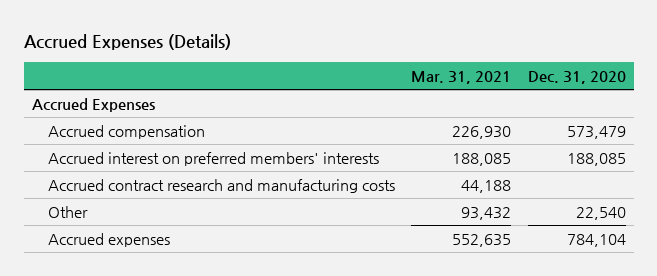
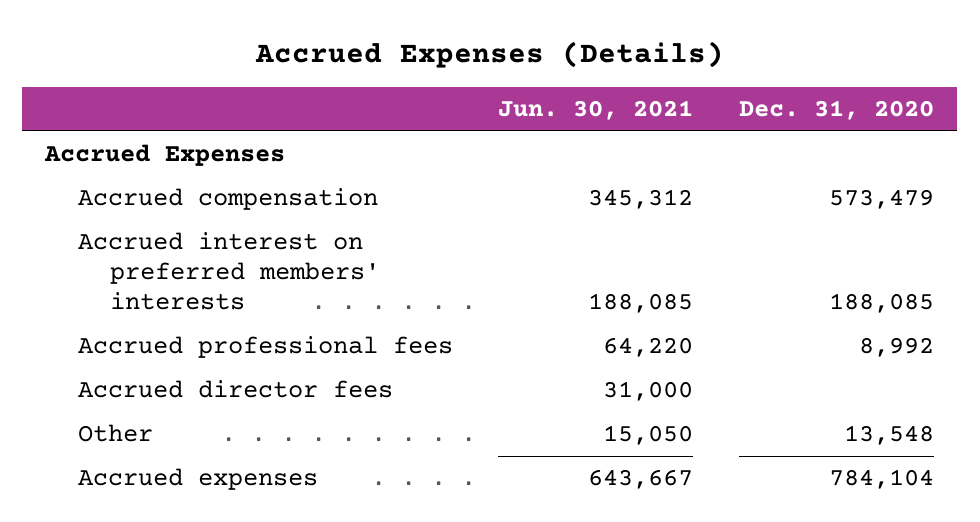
- | Mar. 31, 2021 | Dec. 31, 2020
+ | Jun. 30, 2021 | Dec. 31, 2020
- Accrued contract research and manufacturing costs | 44,188 |
- Other | 93,432 | 22,540
+ Accrued professional fees | 64,220 | 8,992
+ Accrued director fees | 31,000 |
+ Other | 15,050 | 13,548

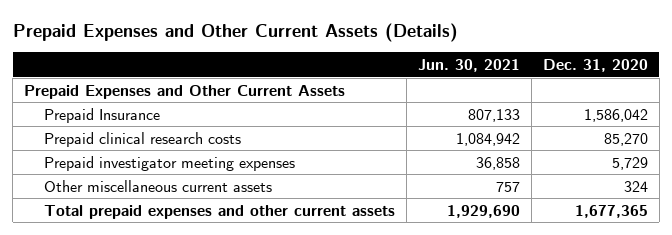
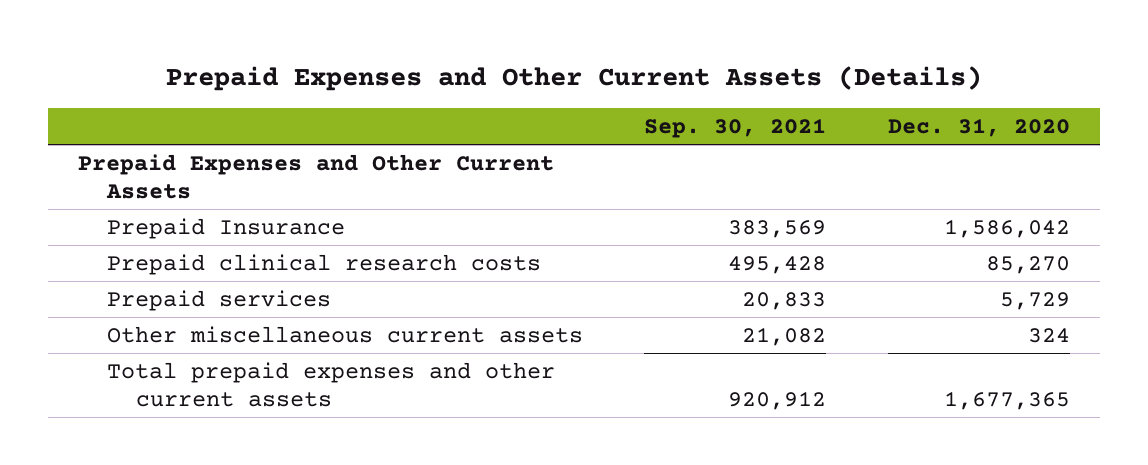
- | Jun. 30, 2021 | Dec. 31, 2020
+ | Sep. 30, 2021 | Dec. 31, 2020
- Prepaid investigator meeting expenses | 36,858 | 5,729
+ Prepaid services | 20,833 | 5,729

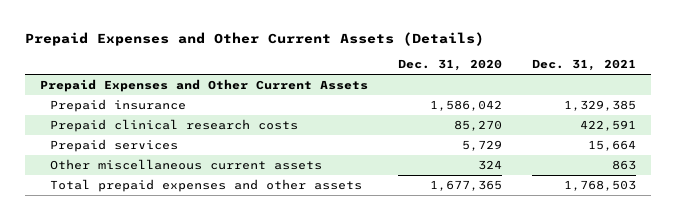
- | Sep. 30, 2021 | Dec. 31, 2020
+ | Dec. 31, 2020 | Dec. 31, 2021
- Prepaid Insurance | 383,569 | 1,586,042
+ Prepaid insurance | 1,586,042 | 1,329,385
- Total prepaid expenses and other current assets | 920,912 | 1,677,365
+ Total prepaid expenses and other assets | 1,677,365 | 1,768,503

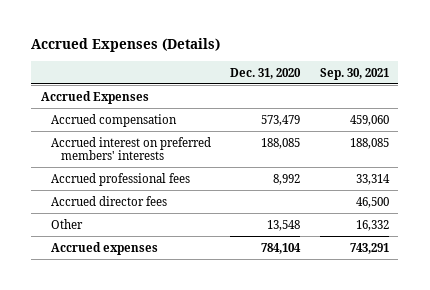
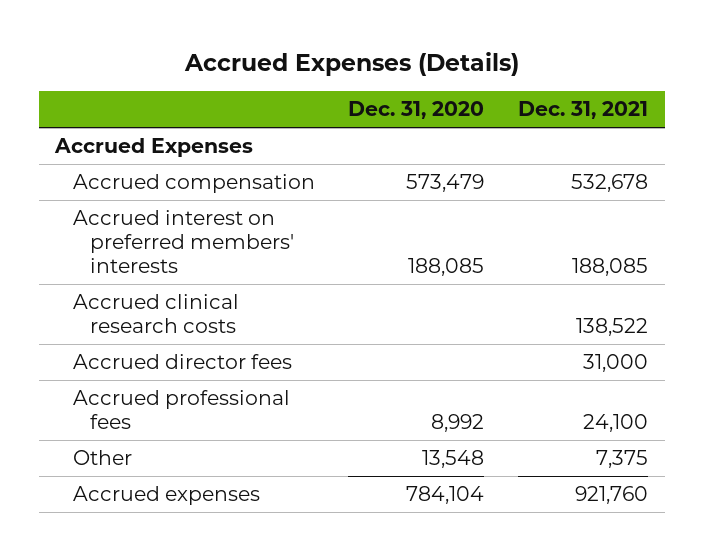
- | Dec. 31, 2020 | Sep. 30, 2021
+ | Dec. 31, 2020 | Dec. 31, 2021
+ Accrued clinical research costs | | 138,522
moved down: Accrued professional fees | 8,992 | 24,100

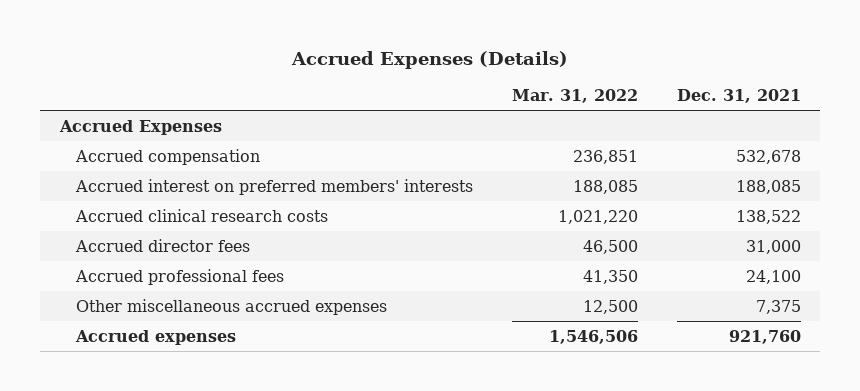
- | Dec. 31, 2020 | Dec. 31, 2021
+ | Mar. 31, 2022 | Dec. 31, 2021
- Other | 13,548 | 7,375
+ Other miscellaneous accrued expenses | 12,500 | 7,375

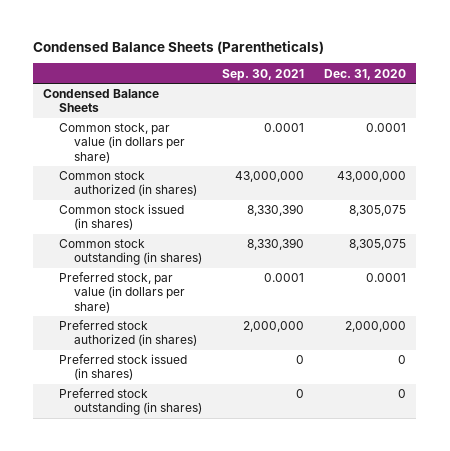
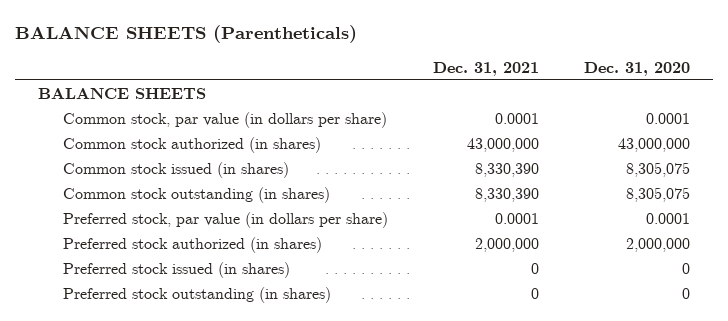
- Condensed Balance Sheets (Parentheticals)
+ BALANCE SHEETS (Parentheticals)
- | Sep. 30, 2021 | Dec. 31, 2020
+ | Dec. 31, 2021 | Dec. 31, 2020
- Condensed Balance Sheets
+ BALANCE SHEETS

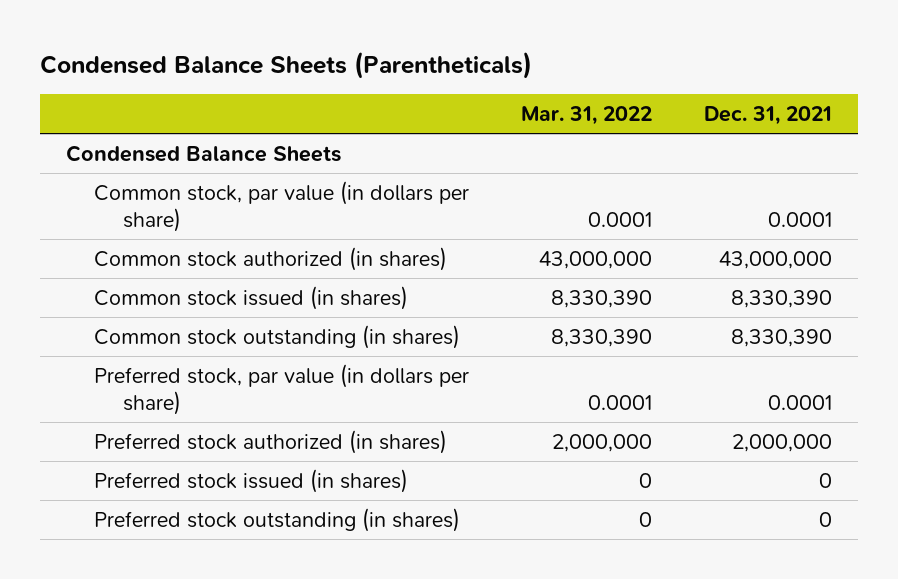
- BALANCE SHEETS (Parentheticals)
+ Condensed Balance Sheets (Parentheticals)
- | Dec. 31, 2021 | Dec. 31, 2020
+ | Mar. 31, 2022 | Dec. 31, 2021
- BALANCE SHEETS
+ Condensed Balance Sheets

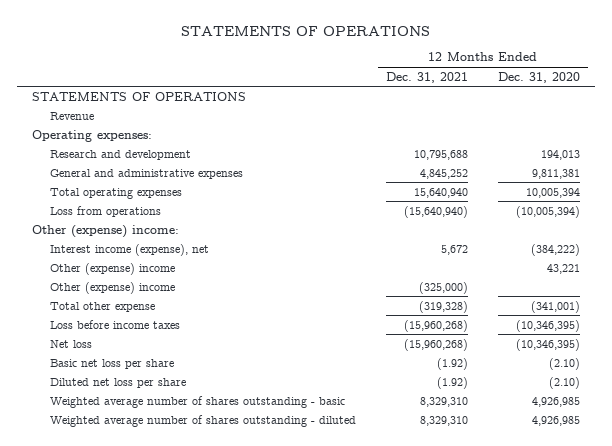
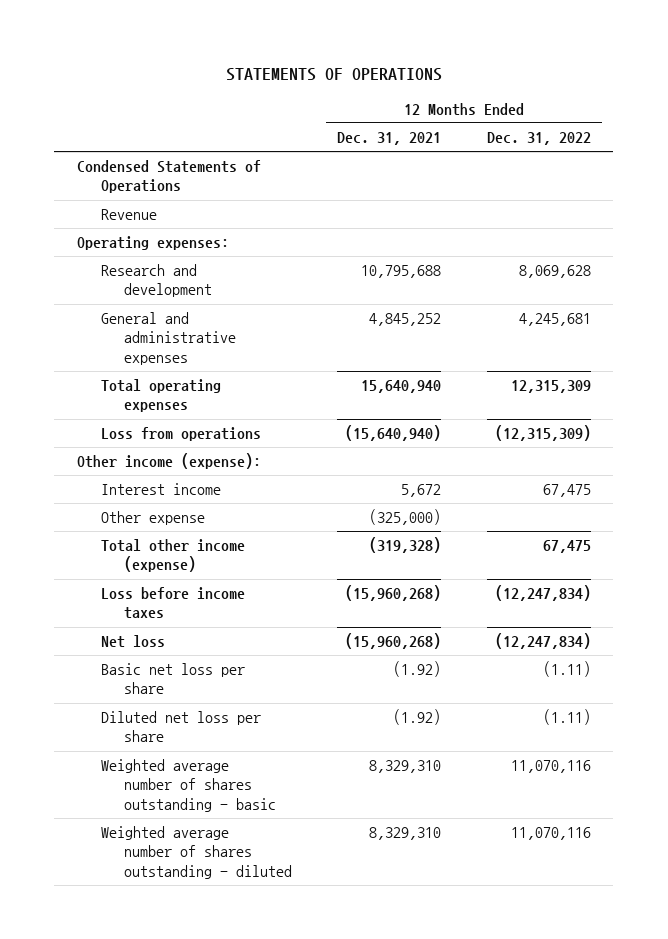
- | 12 Months Ended Dec. 31, 2021 | 12 Months Ended Dec. 31, 2020
+ | 12 Months Ended Dec. 31, 2021 | 12 Months Ended Dec. 31, 2022
- STATEMENTS OF OPERATIONS
+ Condensed Statements of Operations
- Other (expense) income:
- Interest income (expense), net | 5,672 | (384,222)
- Other (expense) income | | 43,221
- Other (expense) income | (325,000) |
- Total other expense | (319,328) | (341,001)
+ Other income (expense):
+ Interest income | 5,672 | 67,475
+ Other expense | (325,000) |
+ Total other income (expense) | (319,328) | 67,475

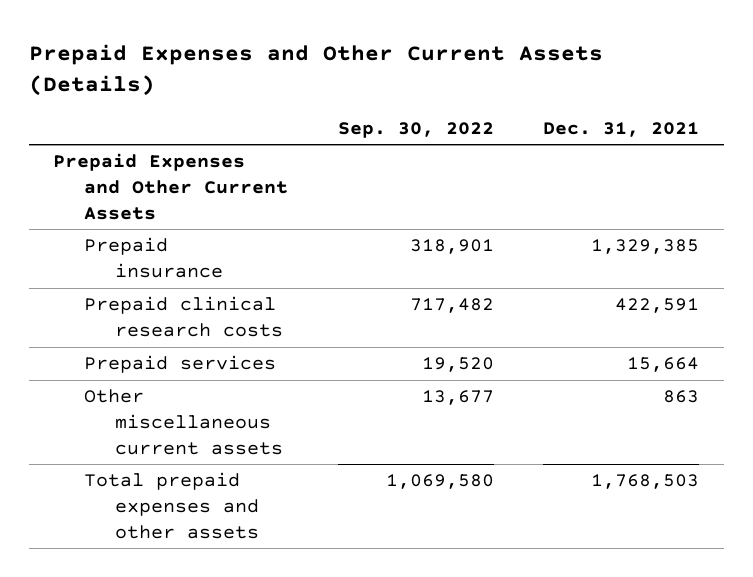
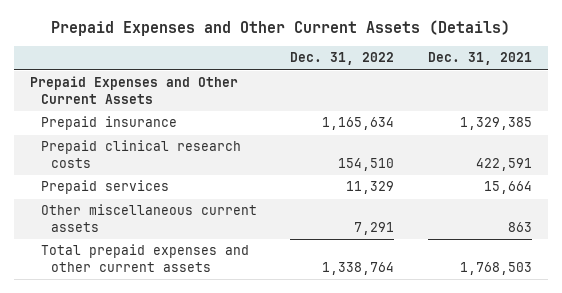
- | Sep. 30, 2022 | Dec. 31, 2021
+ | Dec. 31, 2022 | Dec. 31, 2021
- Total prepaid expenses and other assets | 1,069,580 | 1,768,503
+ Total prepaid expenses and other current assets | 1,338,764 | 1,768,503

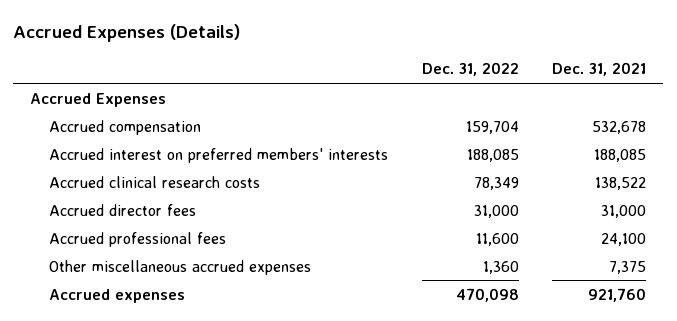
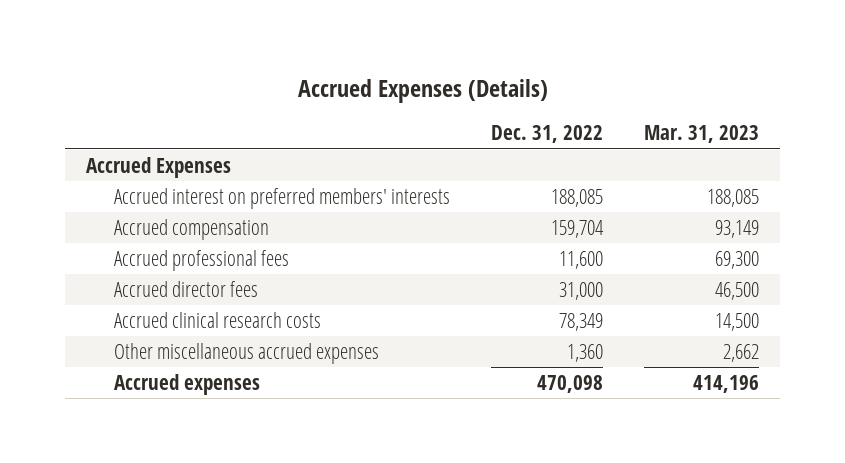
- | Dec. 31, 2022 | Dec. 31, 2021
+ | Dec. 31, 2022 | Mar. 31, 2023
moved down: Accrued compensation | 159,704 | 93,149
moved down: Accrued director fees | 31,000 | 46,500
moved down: Accrued clinical research costs | 78,349 | 14,500

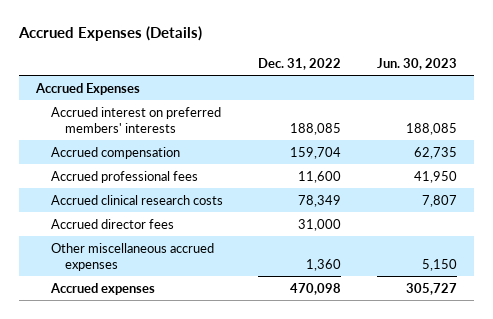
- | Dec. 31, 2022 | Mar. 31, 2023
+ | Dec. 31, 2022 | Jun. 30, 2023
moved down: Accrued director fees | 31,000 |

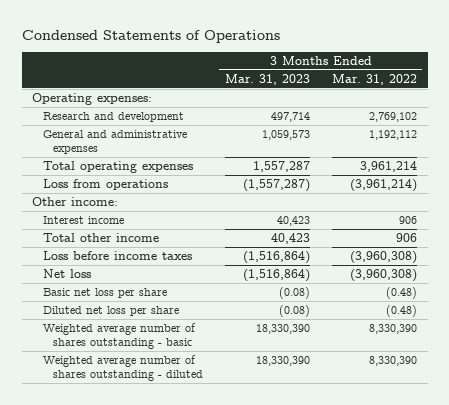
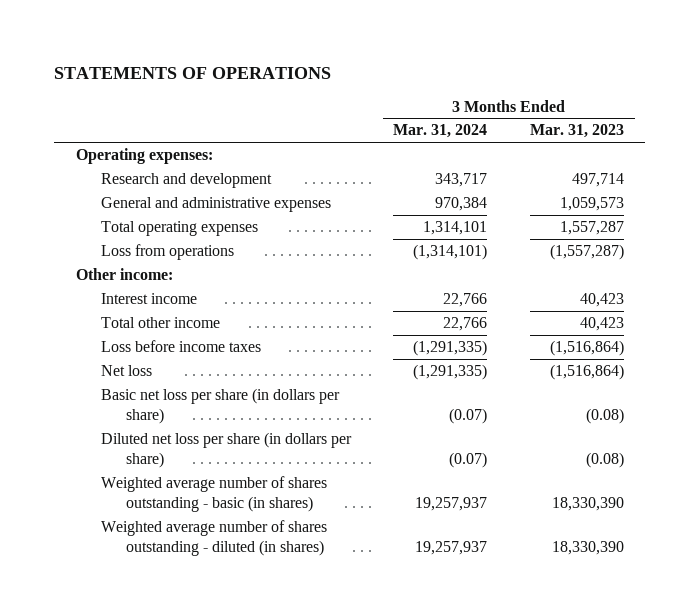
- Condensed Statements of Operations
+ STATEMENTS OF OPERATIONS
- | 3 Months Ended Mar. 31, 2023 | 3 Months Ended Mar. 31, 2022
+ | 3 Months Ended Mar. 31, 2024 | 3 Months Ended Mar. 31, 2023
- Basic net loss per share | (0.08) | (0.48)
- Diluted net loss per share | (0.08) | (0.48)
- Weighted average number of shares outstanding - basic | 18,330,390 | 8,330,390
- Weighted average number of shares outstanding - diluted | 18,330,390 | 8,330,390
+ Basic net loss per share (in dollars per share) | (0.07) | (0.08)
+ Diluted net loss per share (in dollars per share) | (0.07) | (0.08)
+ Weighted average number of shares outstanding - basic (in shares) | 19,257,937 | 18,330,390
+ Weighted average number of shares outstanding - diluted (in shares) | 19,257,937 | 18,330,390

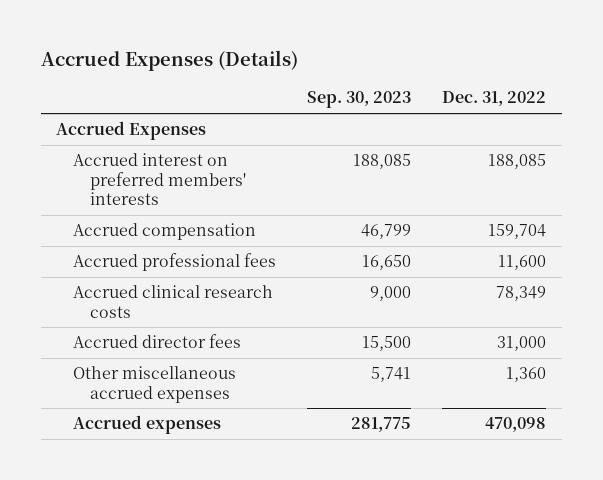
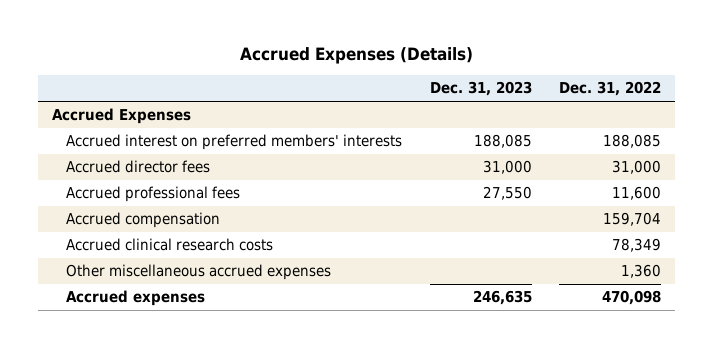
- | Sep. 30, 2023 | Dec. 31, 2022
+ | Dec. 31, 2023 | Dec. 31, 2022
moved up: Accrued director fees | 31,000 | 31,000
moved down: Accrued compensation | | 159,704

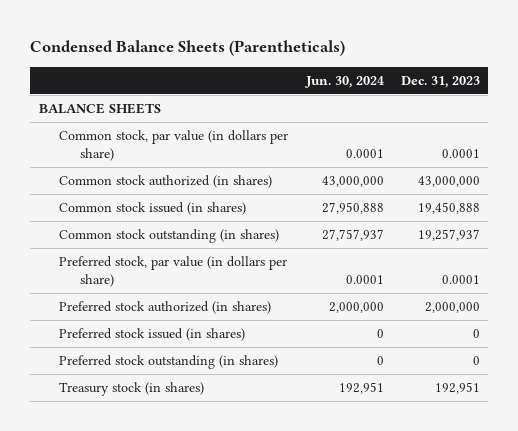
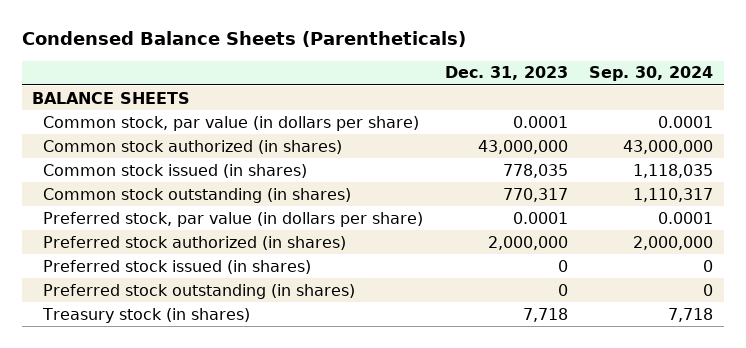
- | Jun. 30, 2024 | Dec. 31, 2023
+ | Dec. 31, 2023 | Sep. 30, 2024
- Common stock issued (in shares) | 27,950,888 | 19,450,888
- Common stock outstanding (in shares) | 27,757,937 | 19,257,937
+ Common stock issued (in shares) | 778,035 | 1,118,035
+ Common stock outstanding (in shares) | 770,317 | 1,110,317
- Treasury stock (in shares) | 192,951 | 192,951
+ Treasury stock (in shares) | 7,718 | 7,718

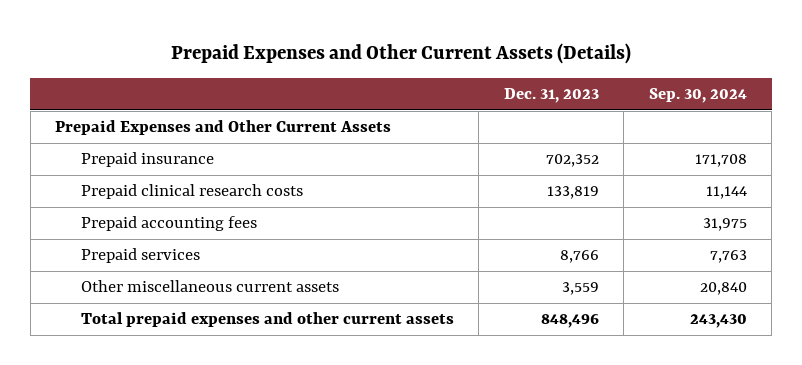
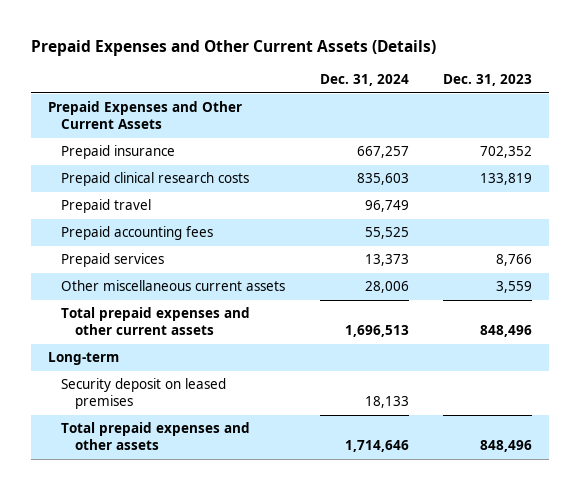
- | Dec. 31, 2023 | Sep. 30, 2024
+ | Dec. 31, 2024 | Dec. 31, 2023
+ Prepaid travel | 96,749 |
+ Long-term
+ Security deposit on leased premises | 18,133 |
+ Total prepaid expenses and other assets | 1,714,646 | 848,496

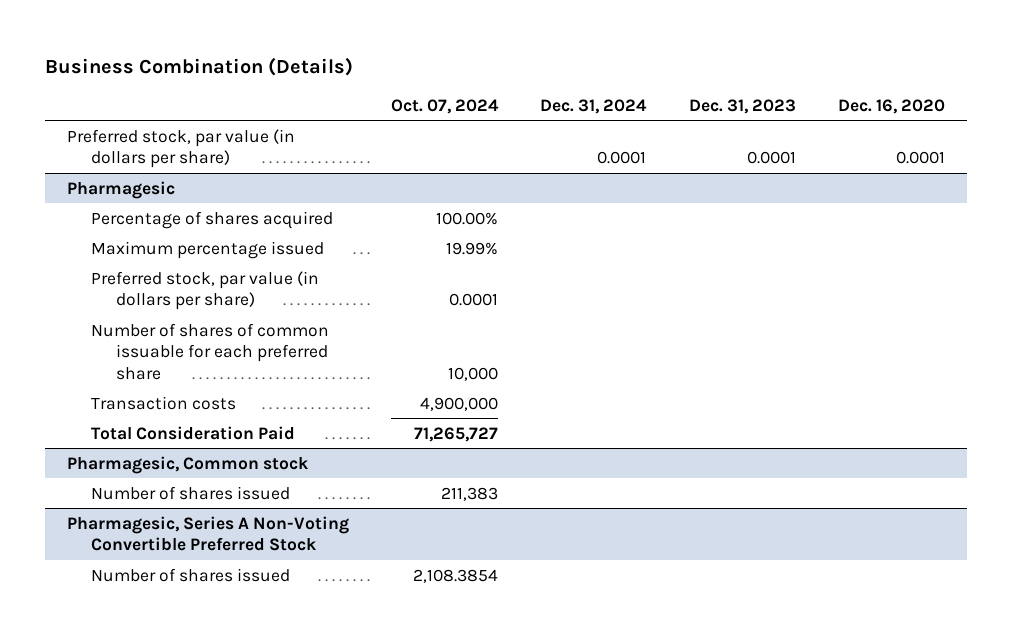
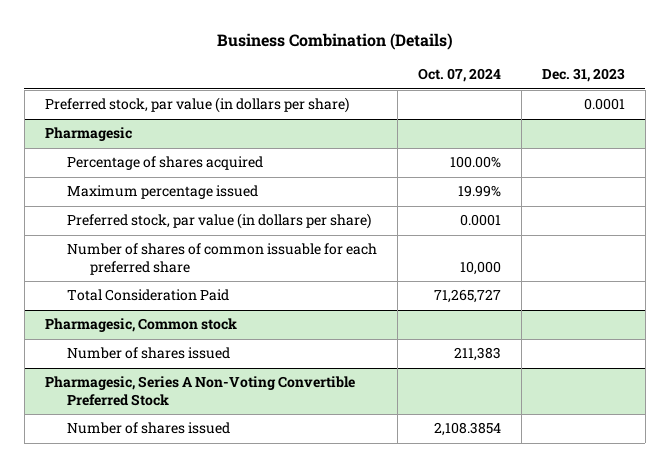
- | Oct. 07, 2024 | Dec. 31, 2024 | Dec. 31, 2023 | Dec. 16, 2020
+ | Oct. 07, 2024 | Dec. 31, 2023
@ Pharmagesic
- Transaction costs | 4,900,000 | | |

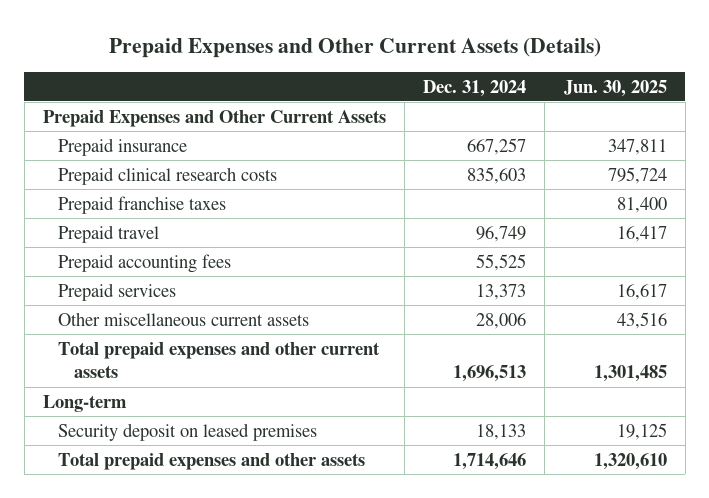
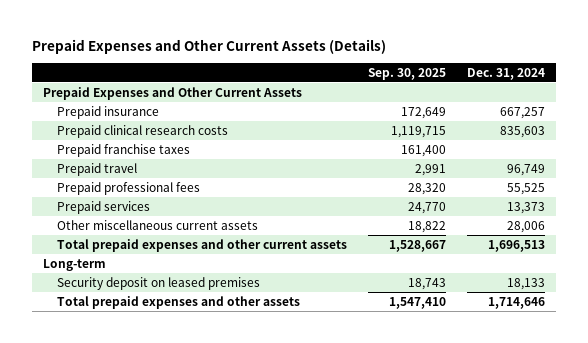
- | Dec. 31, 2024 | Jun. 30, 2025
+ | Sep. 30, 2025 | Dec. 31, 2024
- Prepaid accounting fees | 55,525 |
+ Prepaid professional fees | 28,320 | 55,525

